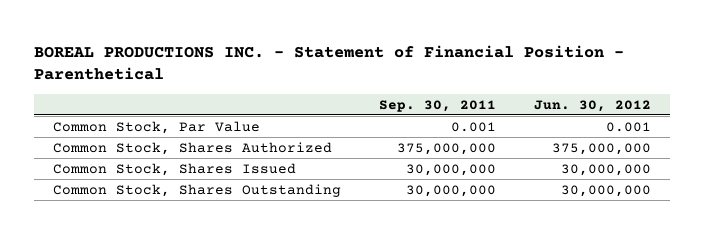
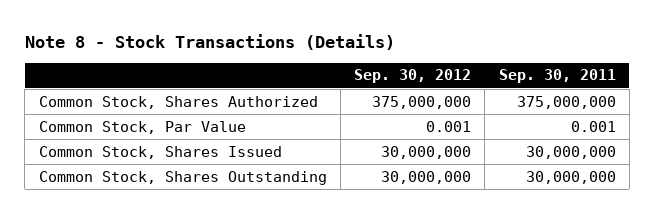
- BOREAL PRODUCTIONS INC. - Statement of Financial Position - Parenthetical
+ Note 8 - Stock Transactions (Details)
- | Sep. 30, 2011 | Jun. 30, 2012
+ | Sep. 30, 2012 | Sep. 30, 2011
moved down: Common Stock, Par Value | 0.001 | 0.001

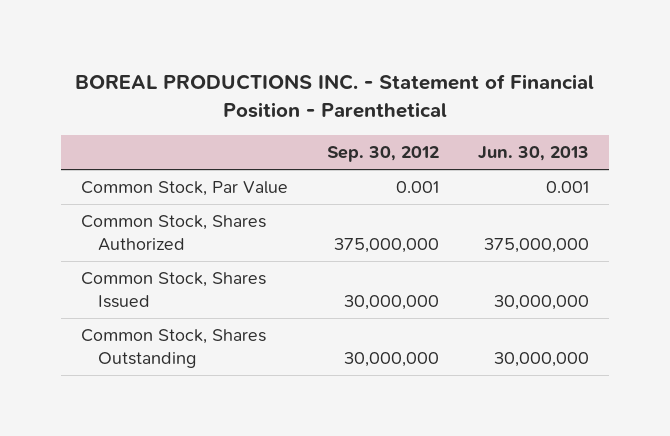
- Note 8 - Stock Transactions (Details)
+ BOREAL PRODUCTIONS INC. - Statement of Financial Position - Parenthetical
- | Sep. 30, 2012 | Sep. 30, 2011
+ | Sep. 30, 2012 | Jun. 30, 2013
moved down: Common Stock, Shares Authorized | 375,000,000 | 375,000,000

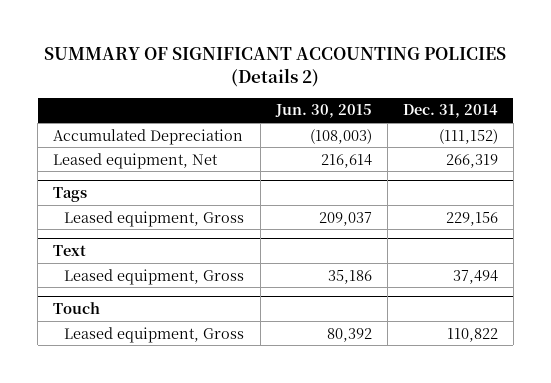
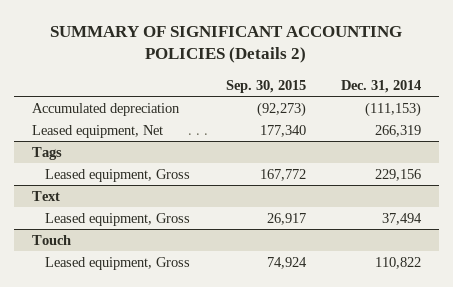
- | Jun. 30, 2015 | Dec. 31, 2014
+ | Sep. 30, 2015 | Dec. 31, 2014
- Accumulated Depreciation | (108,003) | (111,152)
+ Accumulated depreciation | (92,273) | (111,153)

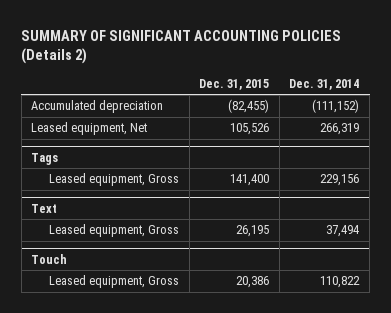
- | Sep. 30, 2015 | Dec. 31, 2014
+ | Dec. 31, 2015 | Dec. 31, 2014
- Accumulated depreciation | (92,273) | (111,153)
+ Accumulated depreciation | (82,455) | (111,152)

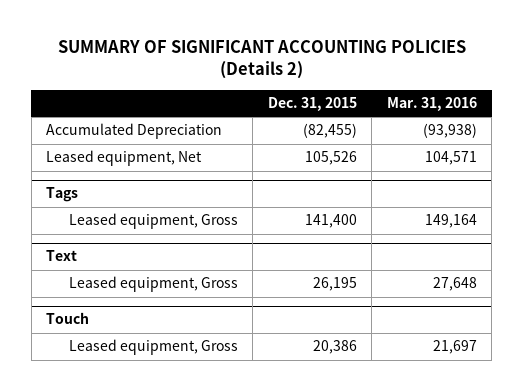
- | Dec. 31, 2015 | Dec. 31, 2014
+ | Dec. 31, 2015 | Mar. 31, 2016
- Accumulated depreciation | (82,455) | (111,152)
+ Accumulated Depreciation | (82,455) | (93,938)

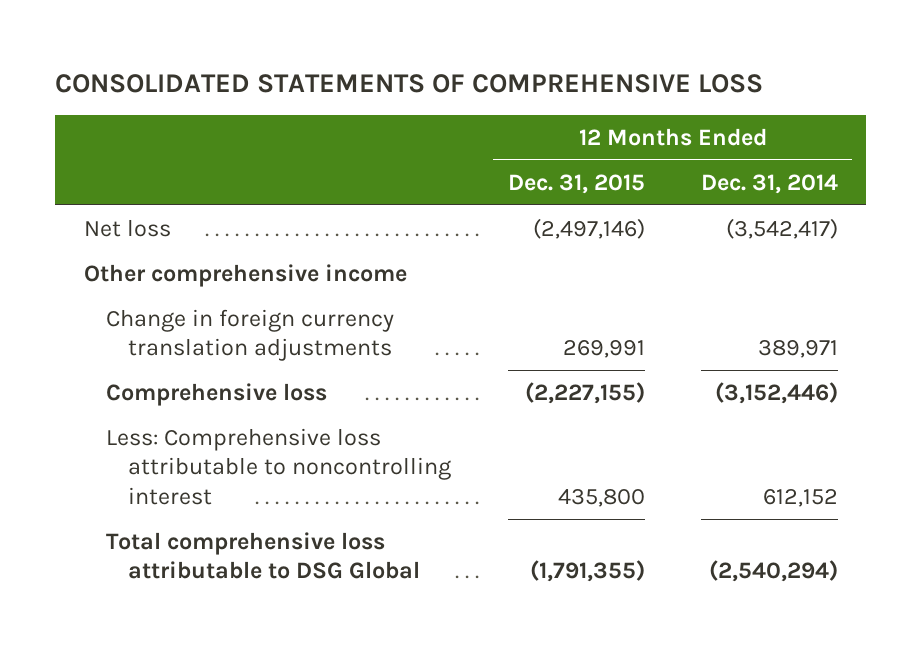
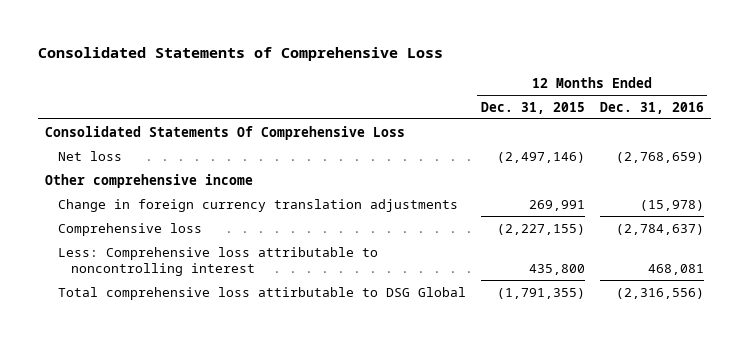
- CONSOLIDATED STATEMENTS OF COMPREHENSIVE LOSS
+ Consolidated Statements of Comprehensive Loss
- | 12 Months Ended Dec. 31, 2015 | 12 Months Ended Dec. 31, 2014
+ | 12 Months Ended Dec. 31, 2015 | 12 Months Ended Dec. 31, 2016
+ Consolidated Statements Of Comprehensive Loss
- Total comprehensive loss attributable to DSG Global | (1,791,355) | (2,540,294)
+ Total comprehensive loss attirbutable to DSG Global | (1,791,355) | (2,316,556)

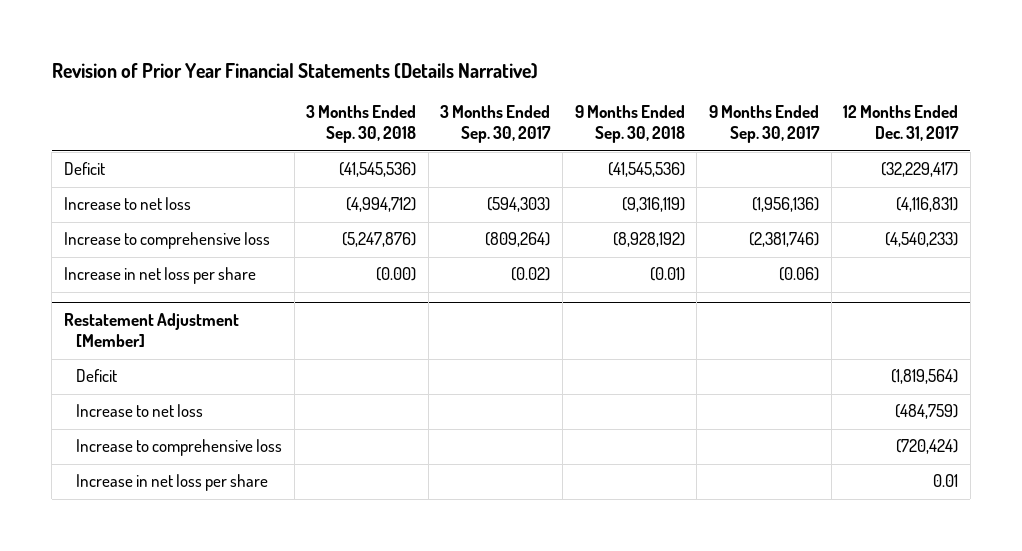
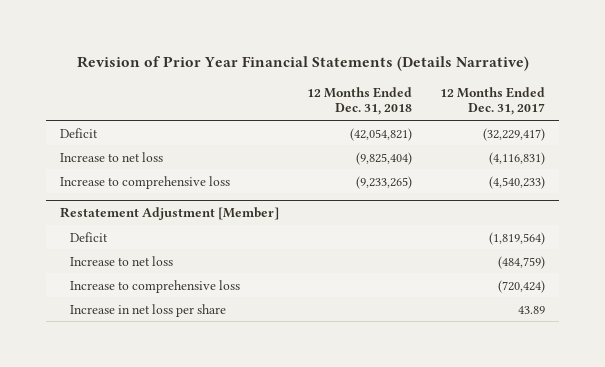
- | 3 Months Ended Sep. 30, 2018 | 3 Months Ended Sep. 30, 2017 | 9 Months Ended Sep. 30, 2018 | 9 Months Ended Sep. 30, 2017 | 12 Months Ended Dec. 31, 2017
+ | 12 Months Ended Dec. 31, 2018 | 12 Months Ended Dec. 31, 2017
- Increase in net loss per share | (0.00) | (0.02) | (0.01) | (0.06) |
@ Restatement Adjustment [Member]
- Increase in net loss per share | | | | | 0.01
+ Increase in net loss per share | | 43.89

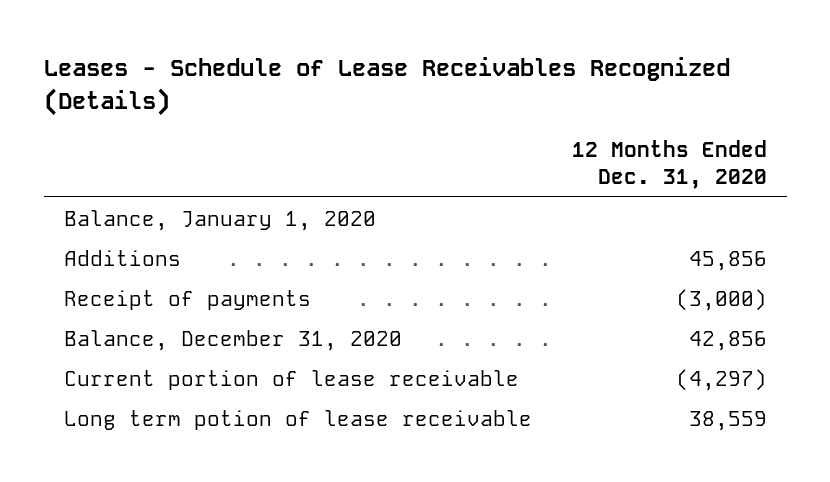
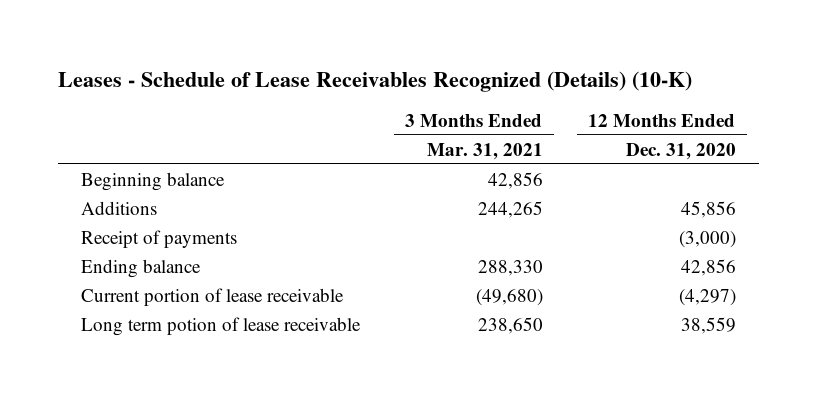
- Leases - Schedule of Lease Receivables Recognized (Details)
+ Leases - Schedule of Lease Receivables Recognized (Details) (10-K)
- | 12 Months Ended Dec. 31, 2020
+ | 3 Months Ended Mar. 31, 2021 | 12 Months Ended Dec. 31, 2020
- Balance, January 1, 2020
+ Beginning balance | 42,856 |
- Balance, December 31, 2020 | 42,856
+ Ending balance | 288,330 | 42,856

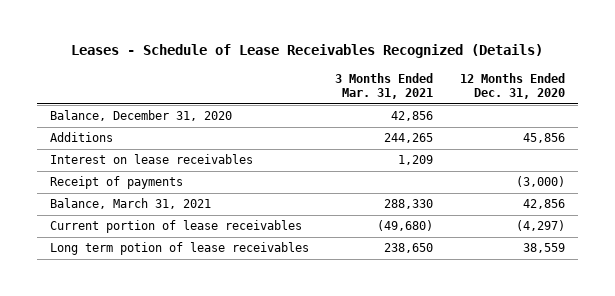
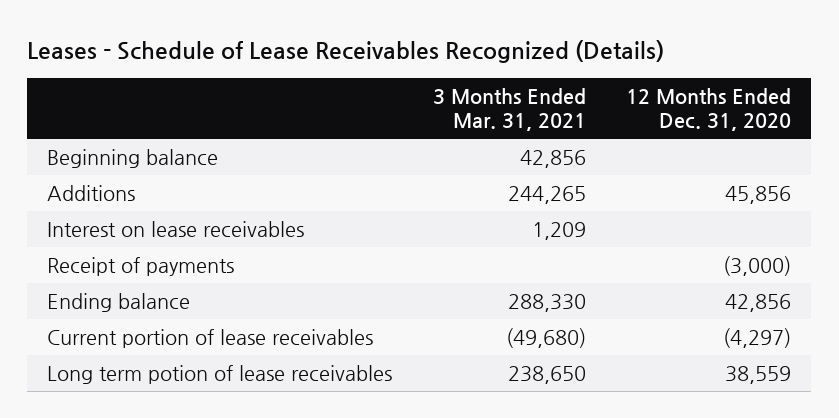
- Balance, December 31, 2020 | 42,856 |
+ Beginning balance | 42,856 |
- Balance, March 31, 2021 | 288,330 | 42,856
+ Ending balance | 288,330 | 42,856

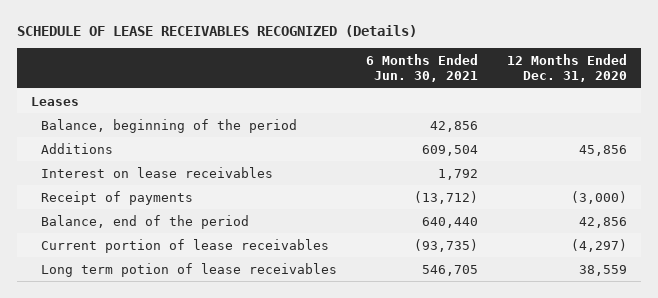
- Leases - Schedule of Lease Receivables Recognized (Details)
+ SCHEDULE OF LEASE RECEIVABLES RECOGNIZED (Details)
- | 3 Months Ended Mar. 31, 2021 | 12 Months Ended Dec. 31, 2020
+ | 6 Months Ended Jun. 30, 2021 | 12 Months Ended Dec. 31, 2020
- Beginning balance | 42,856 |
+ Leases
+ Balance, beginning of the period | 42,856 |
- Ending balance | 288,330 | 42,856
+ Balance, end of the period | 640,440 | 42,856

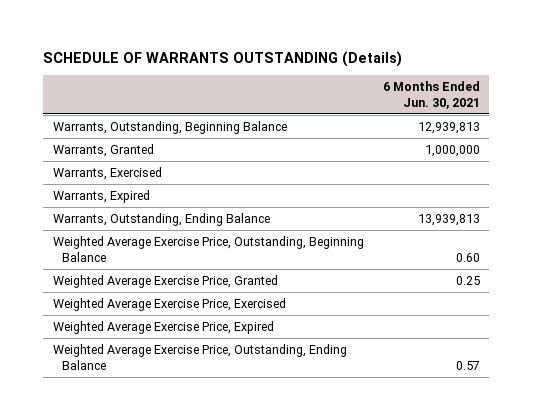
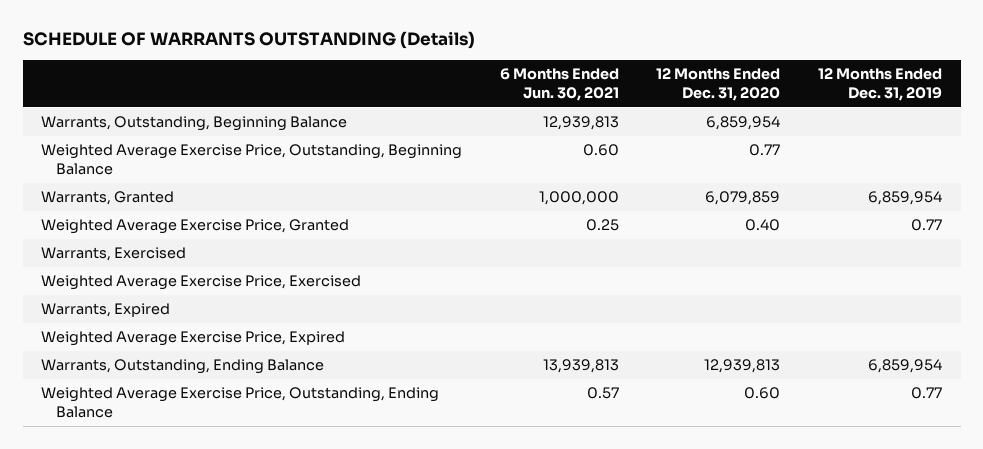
- | 6 Months Ended Jun. 30, 2021
+ | 6 Months Ended Jun. 30, 2021 | 12 Months Ended Dec. 31, 2020 | 12 Months Ended Dec. 31, 2019
moved down: Warrants, Granted | 1,000,000 | 6,079,859 | 6,859,954
moved down: Warrants, Exercised
moved down: Warrants, Expired
moved down: Warrants, Outstanding, Ending Balance | 13,939,813 | 12,939,813 | 6,859,954

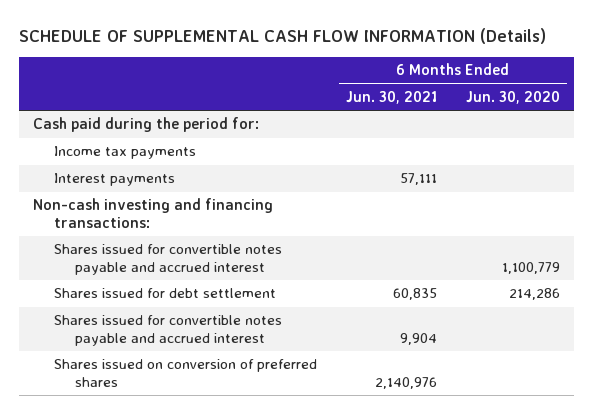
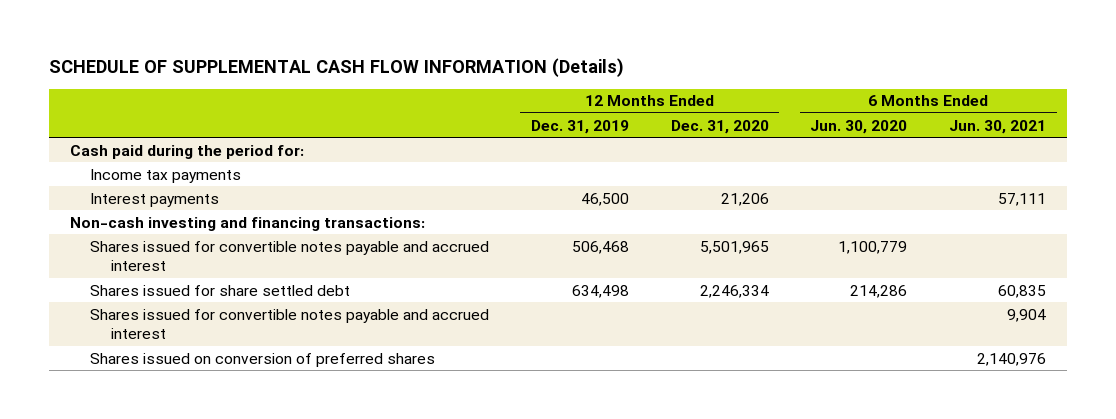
- | 6 Months Ended Jun. 30, 2021 | 6 Months Ended Jun. 30, 2020
+ | 12 Months Ended Dec. 31, 2019 | 12 Months Ended Dec. 31, 2020 | 6 Months Ended Jun. 30, 2020 | 6 Months Ended Jun. 30, 2021
- Shares issued for debt settlement | 60,835 | 214,286
+ Shares issued for share settled debt | 634,498 | 2,246,334 | 214,286 | 60,835

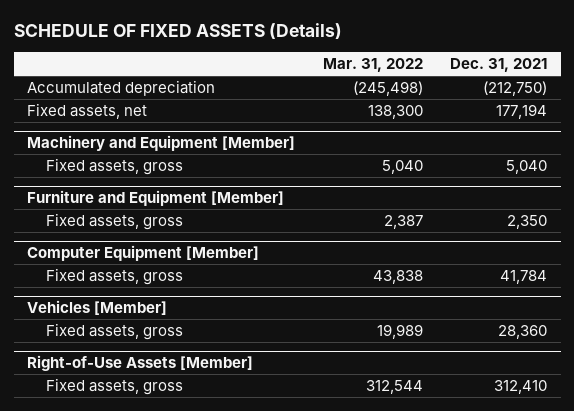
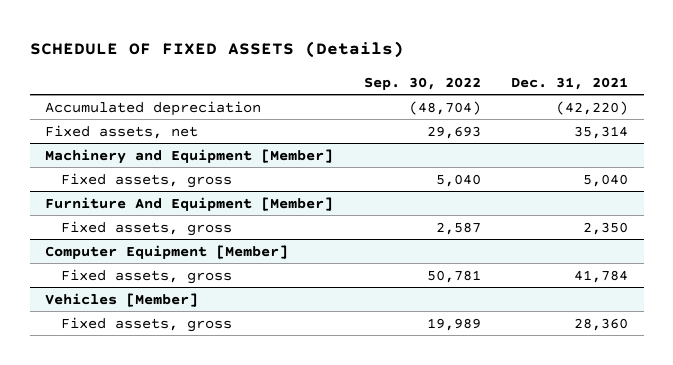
- | Mar. 31, 2022 | Dec. 31, 2021
+ | Sep. 30, 2022 | Dec. 31, 2021
- Accumulated depreciation | (245,498) | (212,750)
- Fixed assets, net | 138,300 | 177,194
+ Accumulated depreciation | (48,704) | (42,220)
+ Fixed assets, net | 29,693 | 35,314
- Furniture and Equipment [Member]
+ Furniture And Equipment [Member]
- Right-of-Use Assets [Member]
- Fixed assets, gross | 312,544 | 312,410

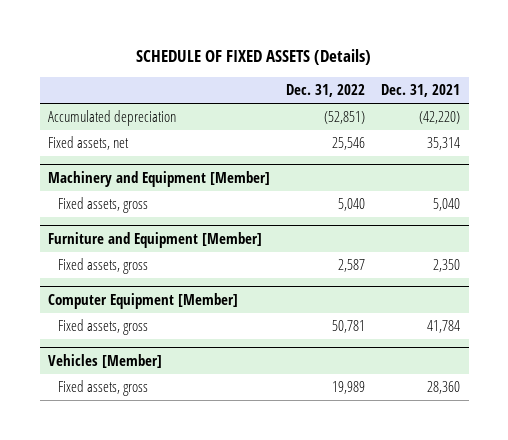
- | Sep. 30, 2022 | Dec. 31, 2021
+ | Dec. 31, 2022 | Dec. 31, 2021
- Furniture And Equipment [Member]
+ Furniture and Equipment [Member]

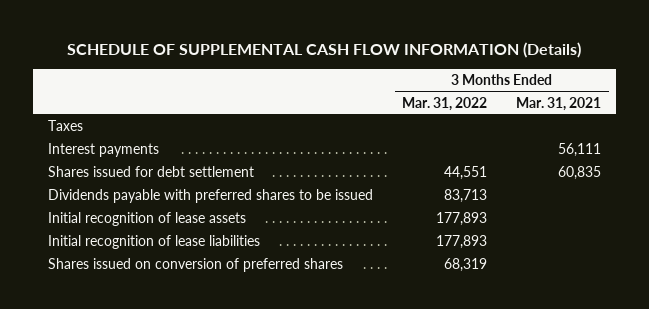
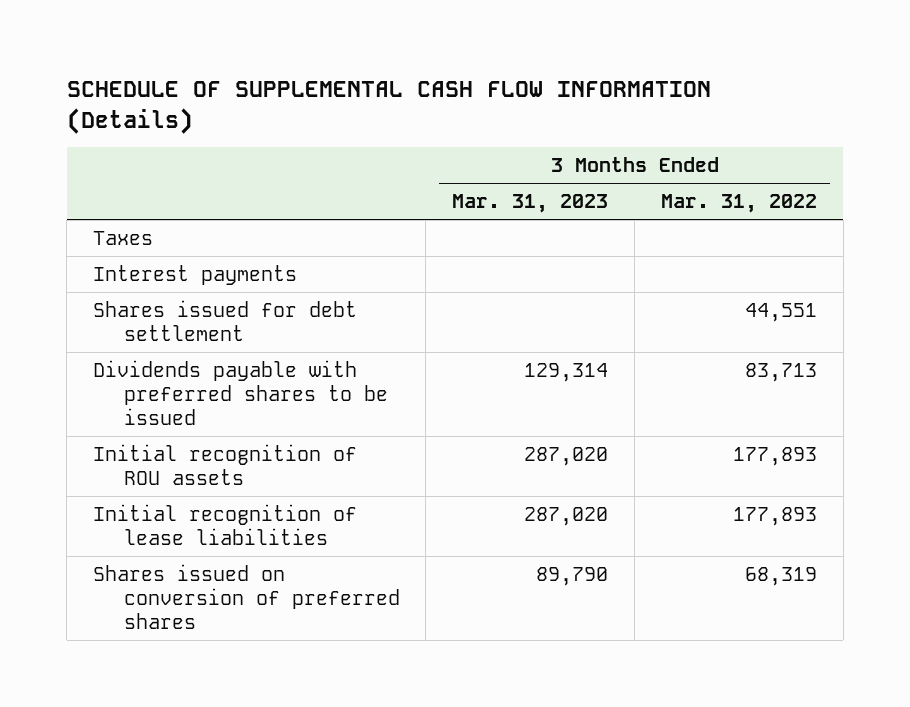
- | 3 Months Ended Mar. 31, 2022 | 3 Months Ended Mar. 31, 2021
+ | 3 Months Ended Mar. 31, 2023 | 3 Months Ended Mar. 31, 2022
- Initial recognition of lease assets | 177,893 |
+ Initial recognition of ROU assets | 287,020 | 177,893

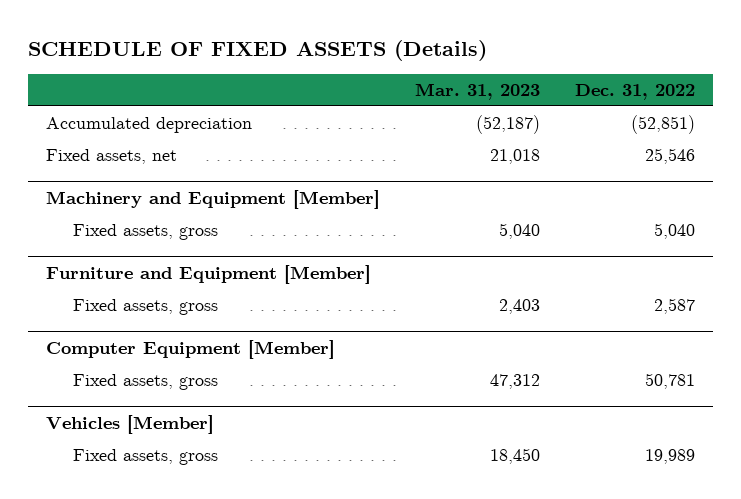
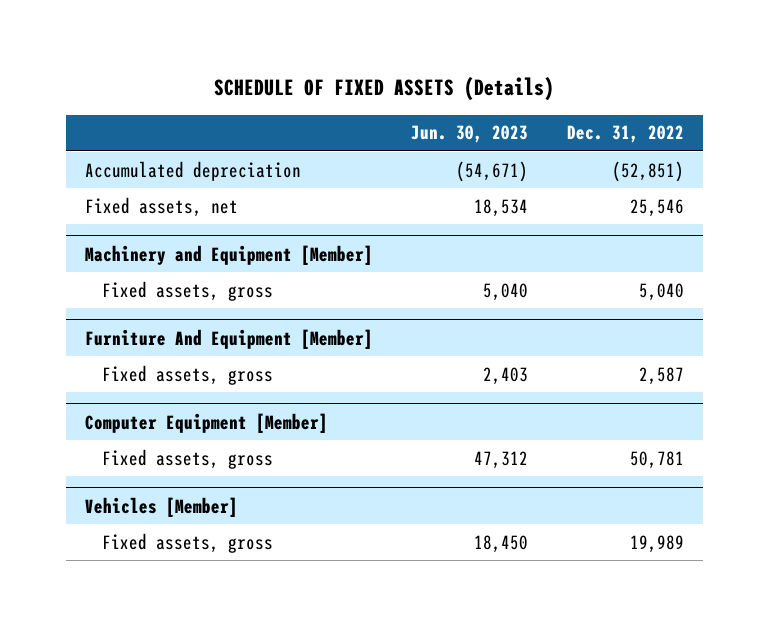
- | Mar. 31, 2023 | Dec. 31, 2022
+ | Jun. 30, 2023 | Dec. 31, 2022
- Furniture and Equipment [Member]
+ Furniture And Equipment [Member]

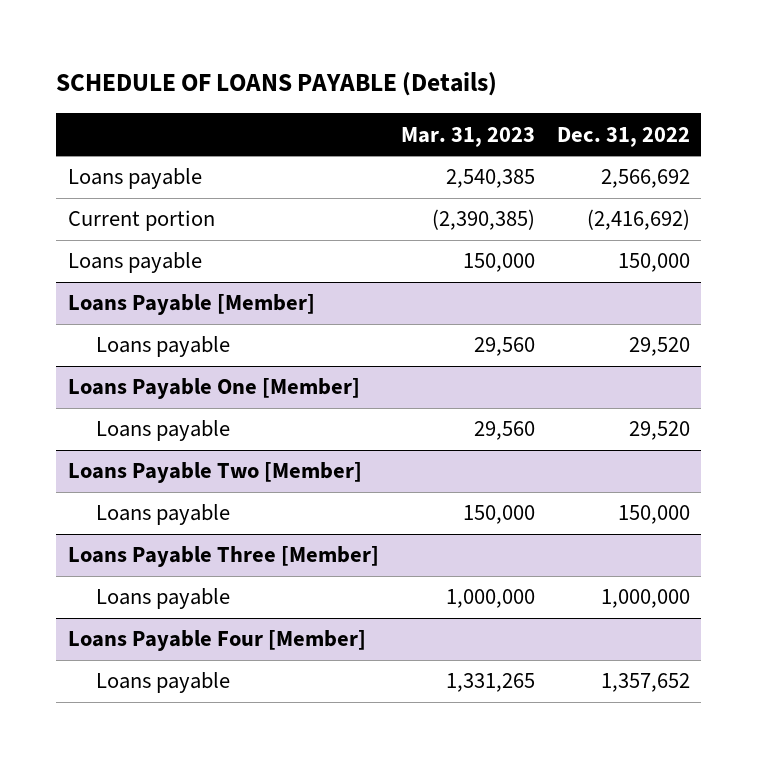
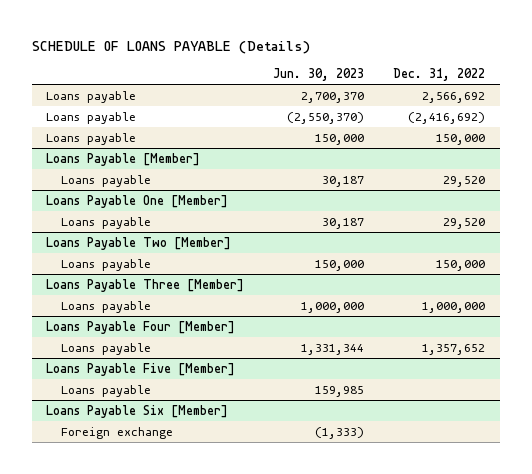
- | Mar. 31, 2023 | Dec. 31, 2022
+ | Jun. 30, 2023 | Dec. 31, 2022
- Current portion | (2,390,385) | (2,416,692)
+ Loans payable | (2,550,370) | (2,416,692)
+ Loans Payable Five [Member]
+ Loans payable | 159,985 |
+ Loans Payable Six [Member]
+ Foreign exchange | (1,333) |

